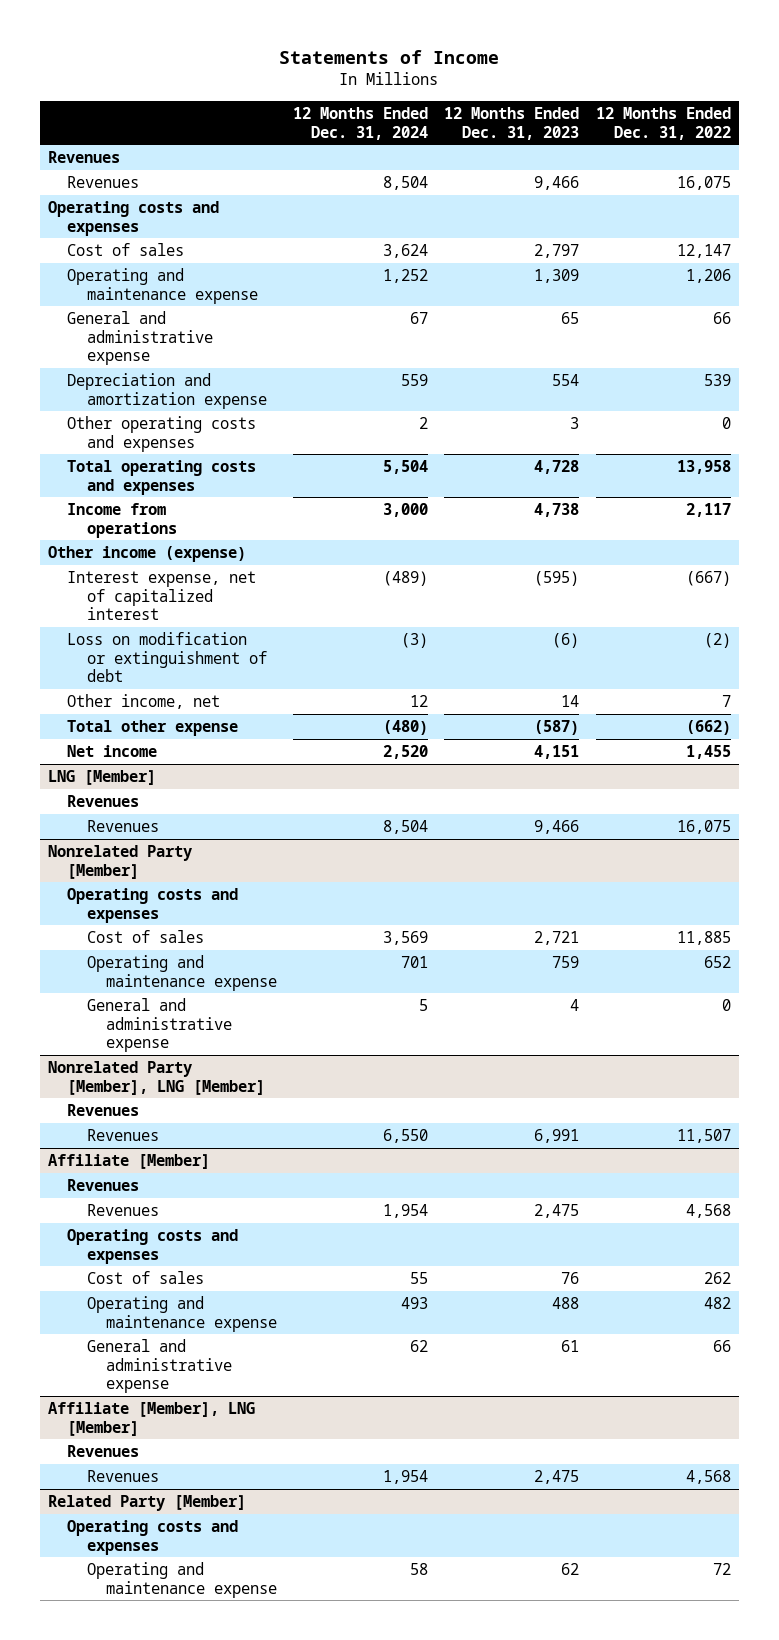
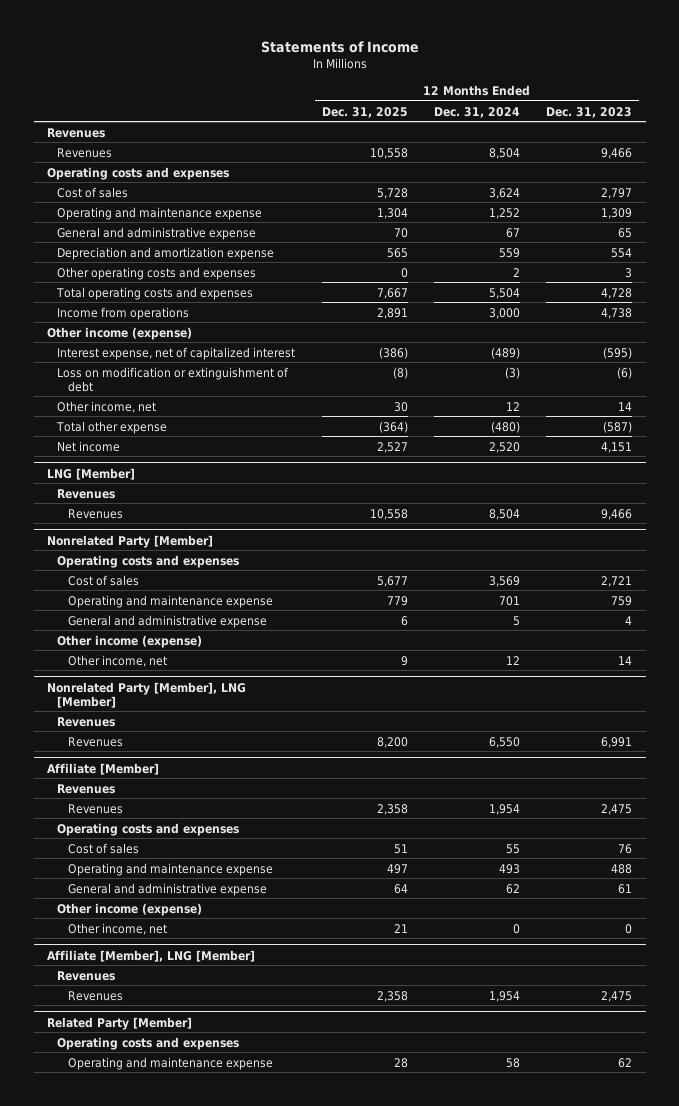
- | 12 Months Ended Dec. 31, 2024 | 12 Months Ended Dec. 31, 2023 | 12 Months Ended Dec. 31, 2022
+ | 12 Months Ended Dec. 31, 2025 | 12 Months Ended Dec. 31, 2024 | 12 Months Ended Dec. 31, 2023
@ Nonrelated Party [Member]
+ Other income (expense)
+ Other income, net | 9 | 12 | 14
@ Affiliate [Member]
+ Other income (expense)
+ Other income, net | 21 | 0 | 0

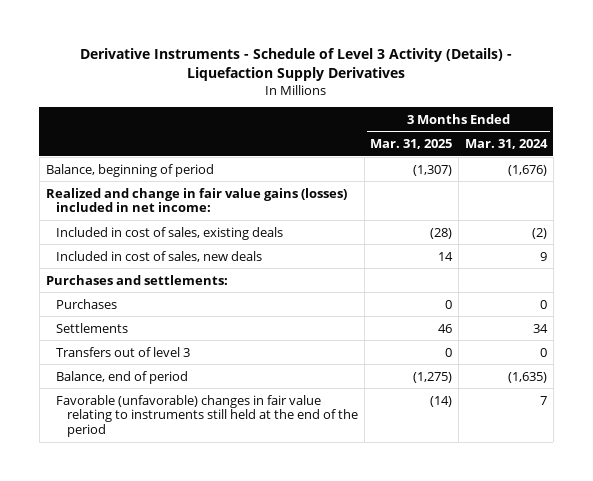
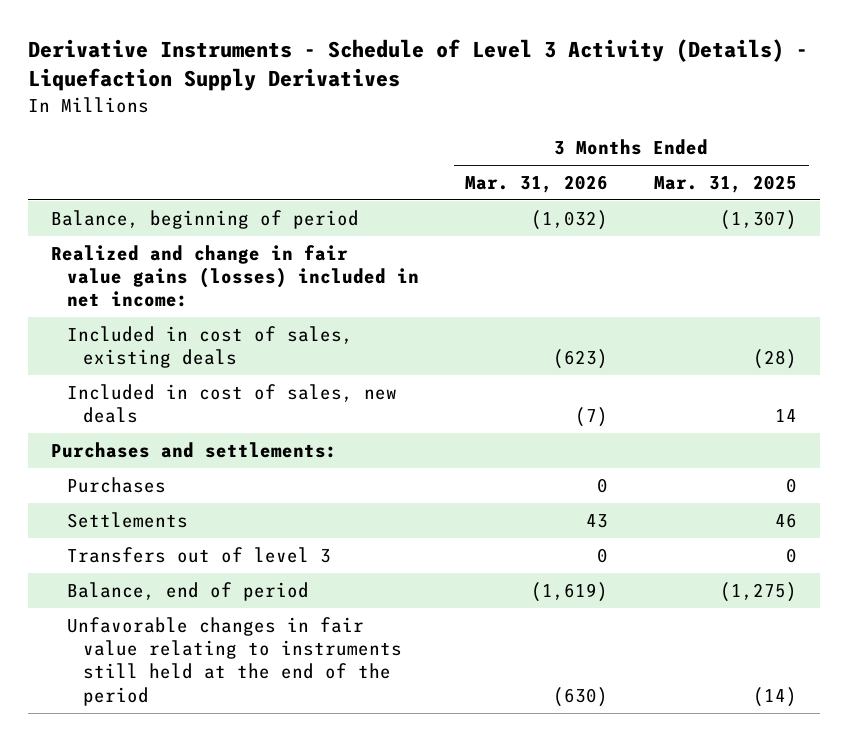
- | 3 Months Ended Mar. 31, 2025 | 3 Months Ended Mar. 31, 2024
+ | 3 Months Ended Mar. 31, 2026 | 3 Months Ended Mar. 31, 2025
- Favorable (unfavorable) changes in fair value relating to instruments still held at the end of the period | (14) | 7
+ Unfavorable changes in fair value relating to instruments still held at the end of the period | (630) | (14)

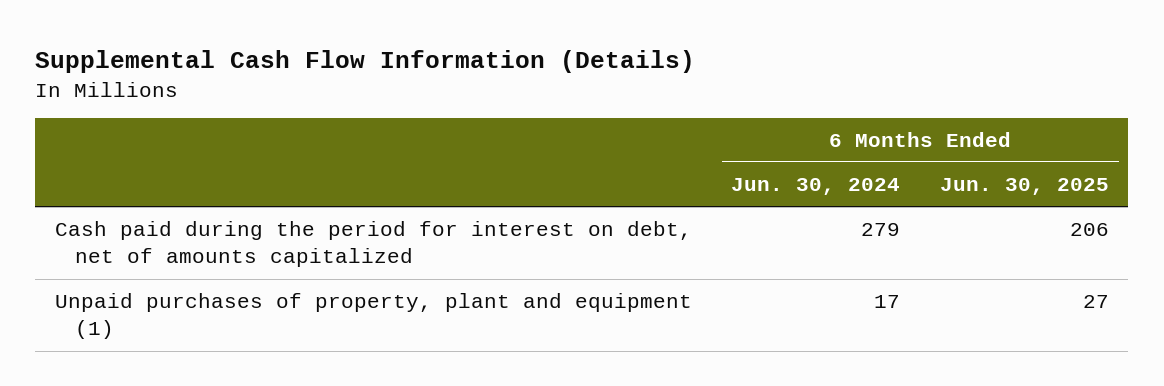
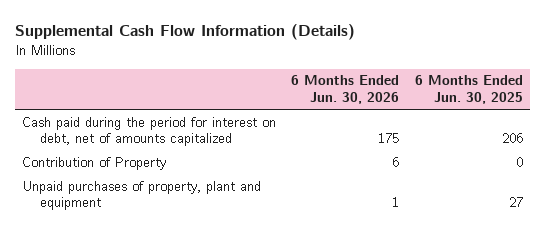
- | 6 Months Ended Jun. 30, 2024 | 6 Months Ended Jun. 30, 2025
+ | 6 Months Ended Jun. 30, 2026 | 6 Months Ended Jun. 30, 2025
- Unpaid purchases of property, plant and equipment (1) | 17 | 27
+ Contribution of Property | 6 | 0
+ Unpaid purchases of property, plant and equipment | 1 | 27

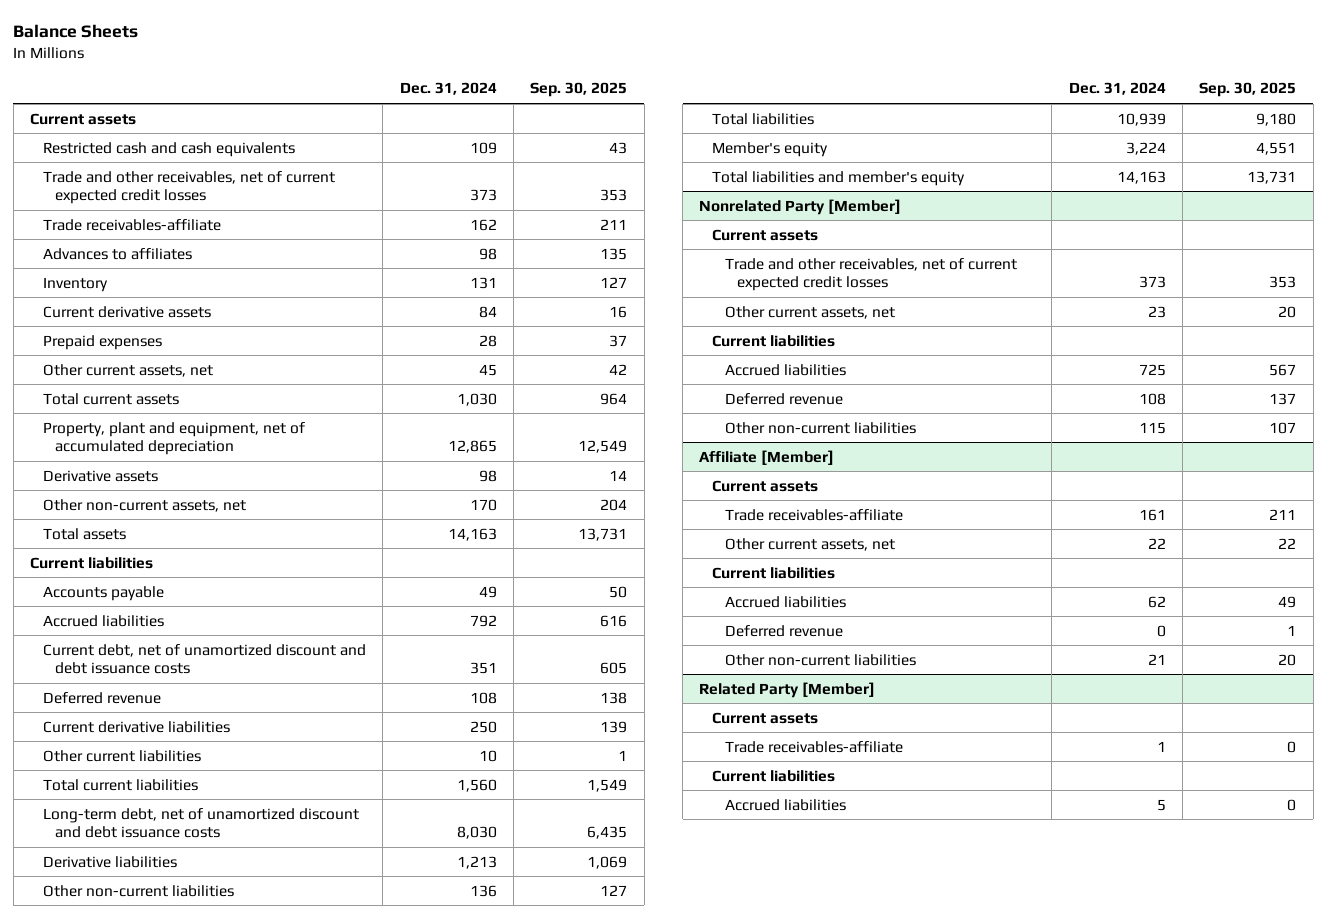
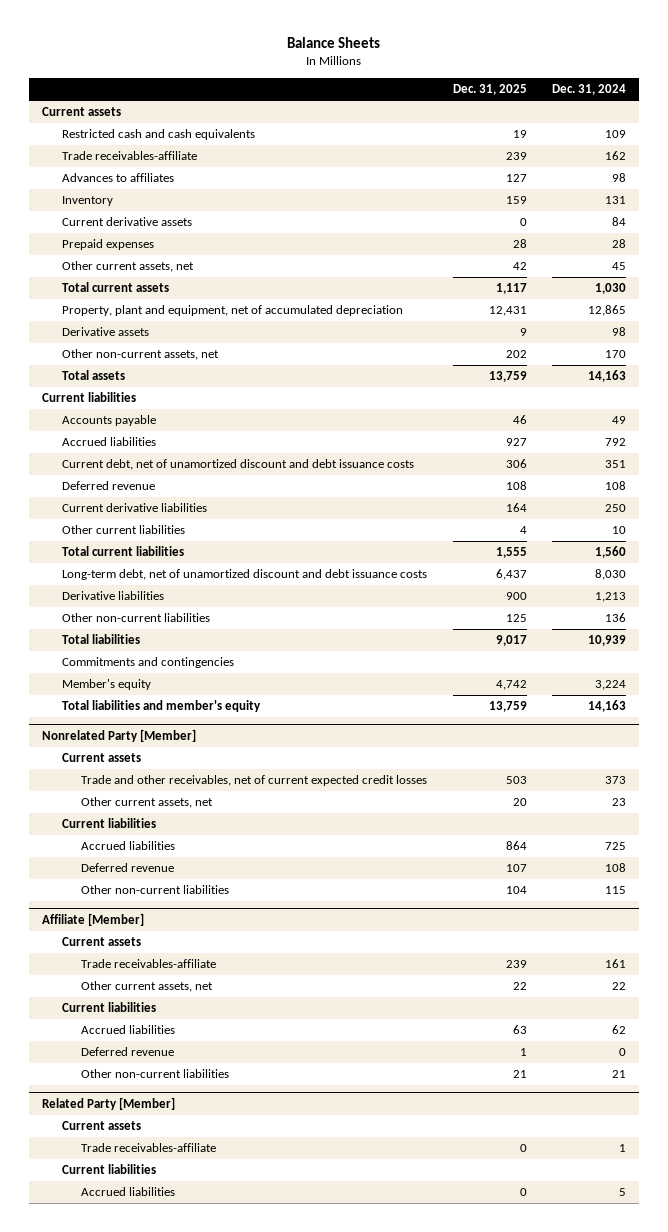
- | Dec. 31, 2024 | Sep. 30, 2025
+ | Dec. 31, 2025 | Dec. 31, 2024
- Trade and other receivables, net of current expected credit losses | 373 | 353
+ Commitments and contingencies

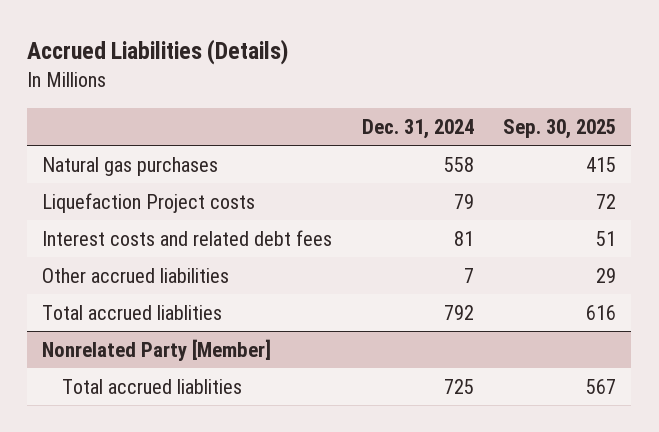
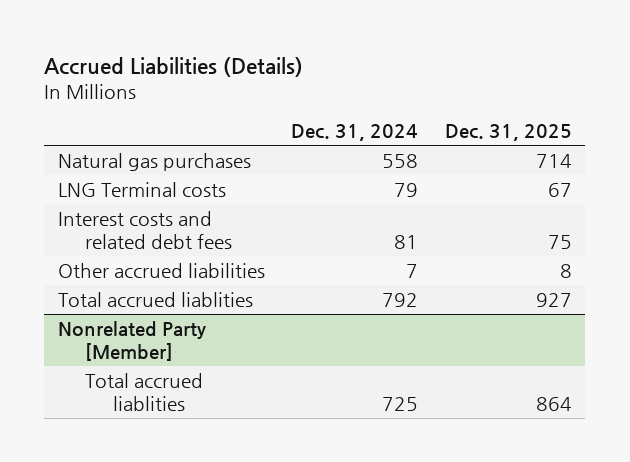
- | Dec. 31, 2024 | Sep. 30, 2025
+ | Dec. 31, 2024 | Dec. 31, 2025
- Liquefaction Project costs | 79 | 72
+ LNG Terminal costs | 79 | 67

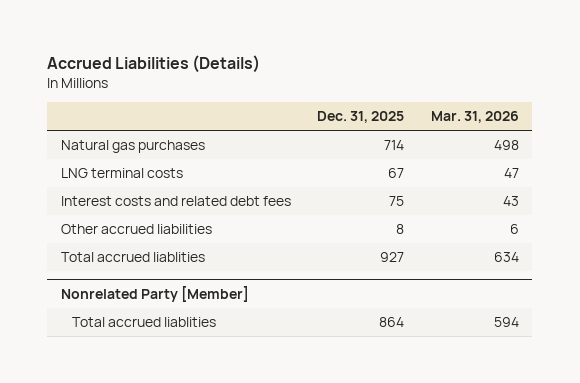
- | Dec. 31, 2024 | Dec. 31, 2025
+ | Dec. 31, 2025 | Mar. 31, 2026
- LNG Terminal costs | 79 | 67
+ LNG terminal costs | 67 | 47

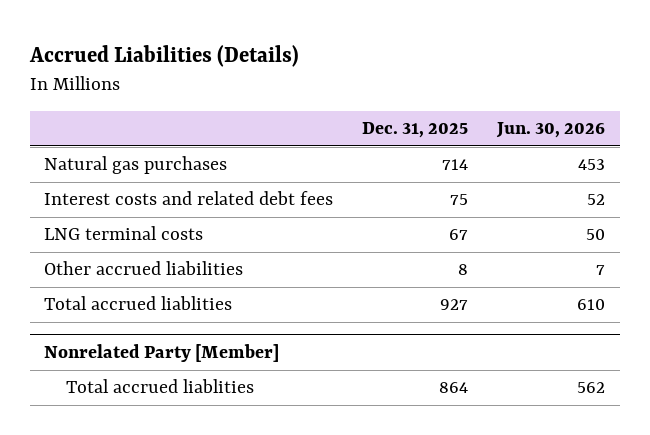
- | Dec. 31, 2025 | Mar. 31, 2026
+ | Dec. 31, 2025 | Jun. 30, 2026
moved down: LNG terminal costs | 67 | 50

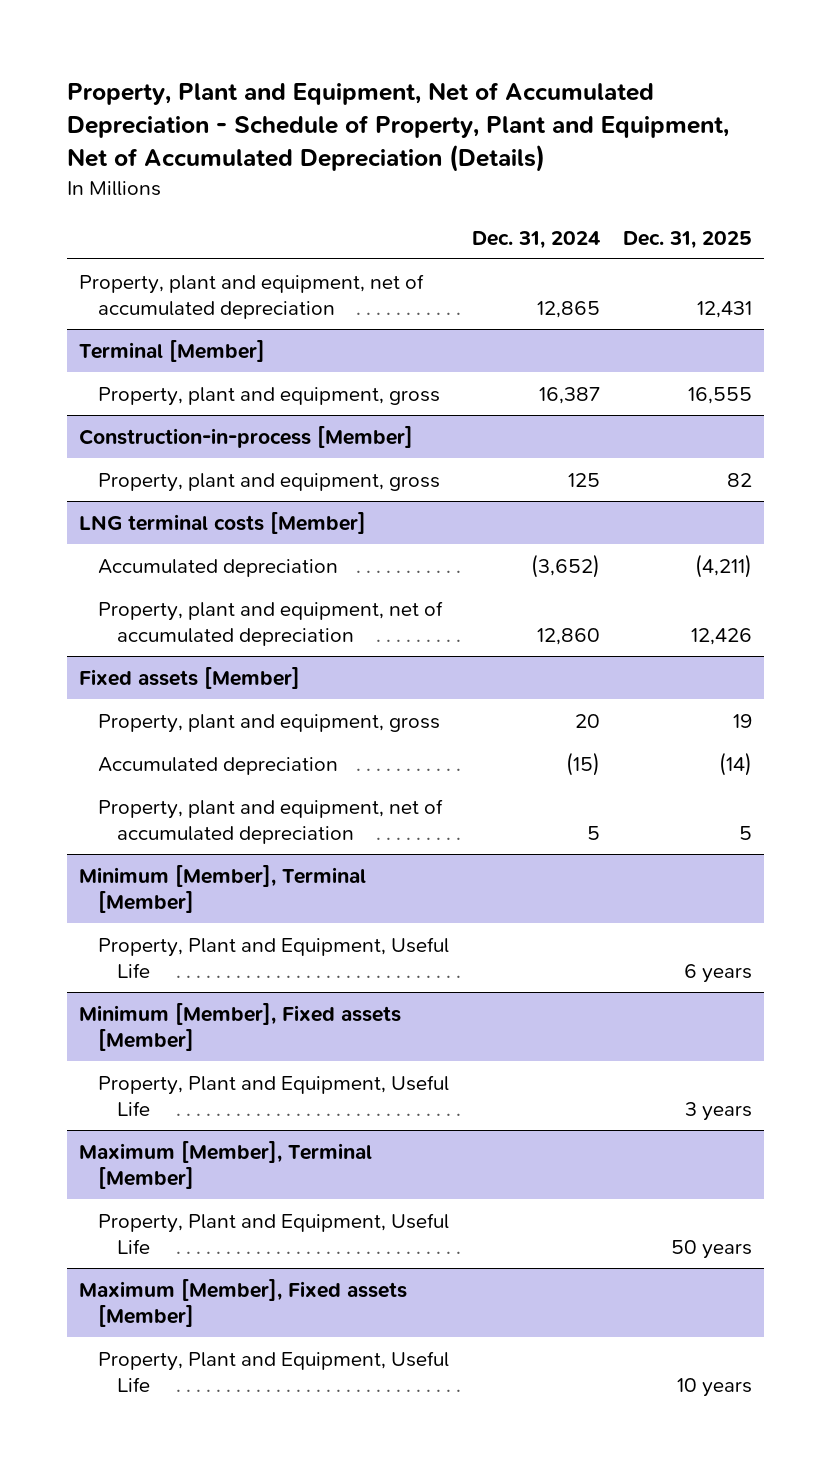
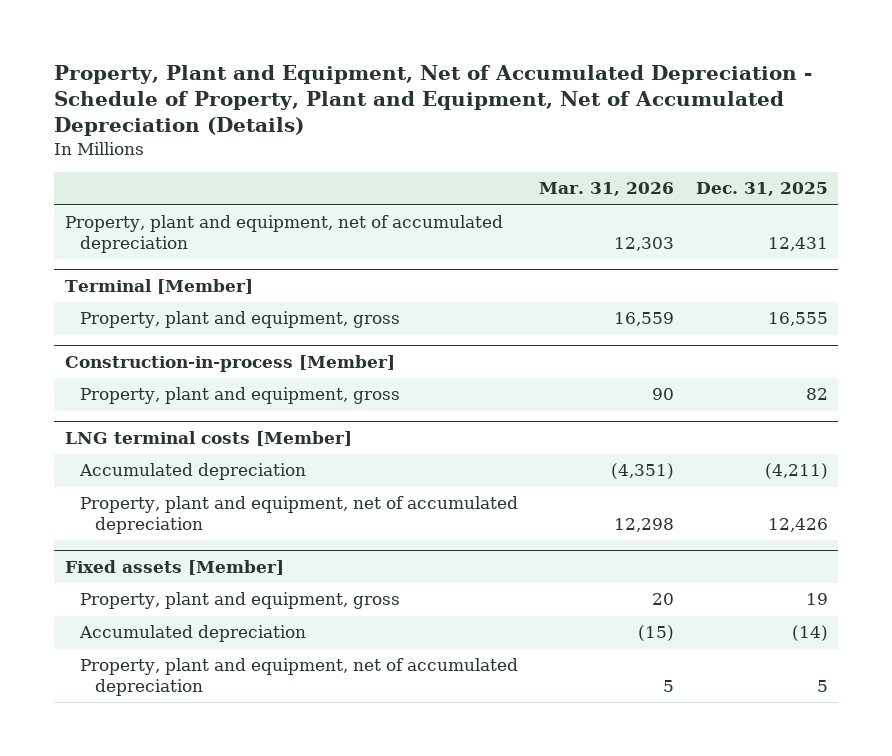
- | Dec. 31, 2024 | Dec. 31, 2025
+ | Mar. 31, 2026 | Dec. 31, 2025
- Minimum [Member], Terminal [Member]
- Property, Plant and Equipment, Useful Life | | 6 years
- Minimum [Member], Fixed assets [Member]
- Property, Plant and Equipment, Useful Life | | 3 years
- Maximum [Member], Terminal [Member]
- Property, Plant and Equipment, Useful Life | | 50 years
- Maximum [Member], Fixed assets [Member]
- Property, Plant and Equipment, Useful Life | | 10 years

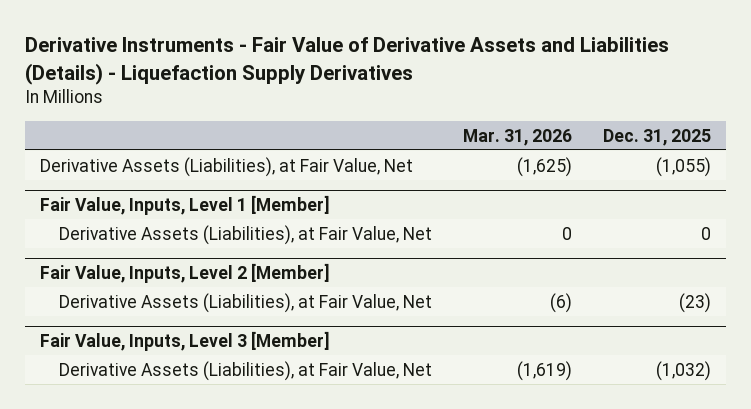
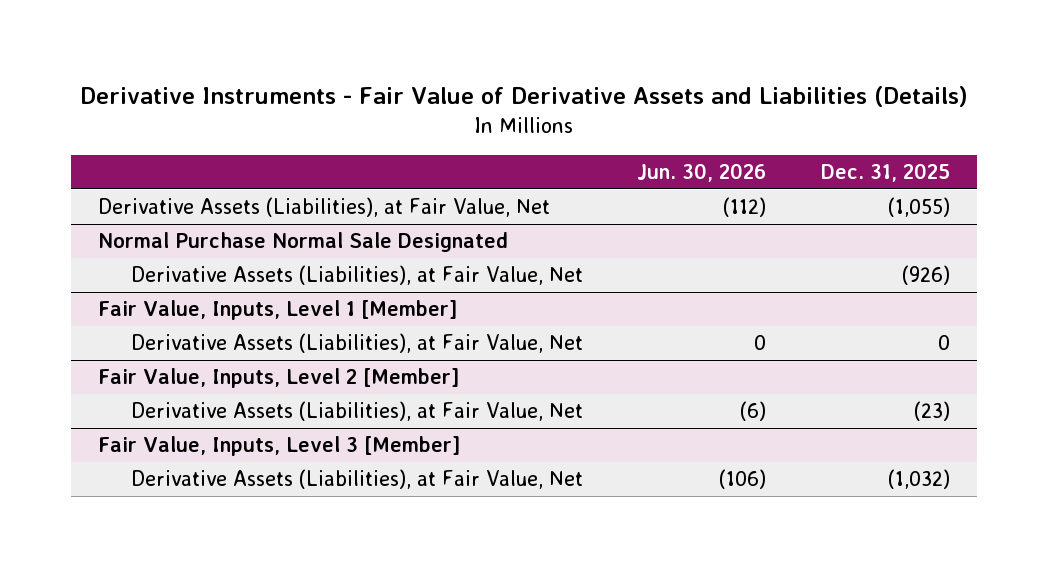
- Derivative Instruments - Fair Value of Derivative Assets and Liabilities (Details) - Liquefaction Supply Derivatives
+ Derivative Instruments - Fair Value of Derivative Assets and Liabilities (Details)
- | Mar. 31, 2026 | Dec. 31, 2025
+ | Jun. 30, 2026 | Dec. 31, 2025
+ Normal Purchase Normal Sale Designated
+ Derivative Assets (Liabilities), at Fair Value, Net | | (926)

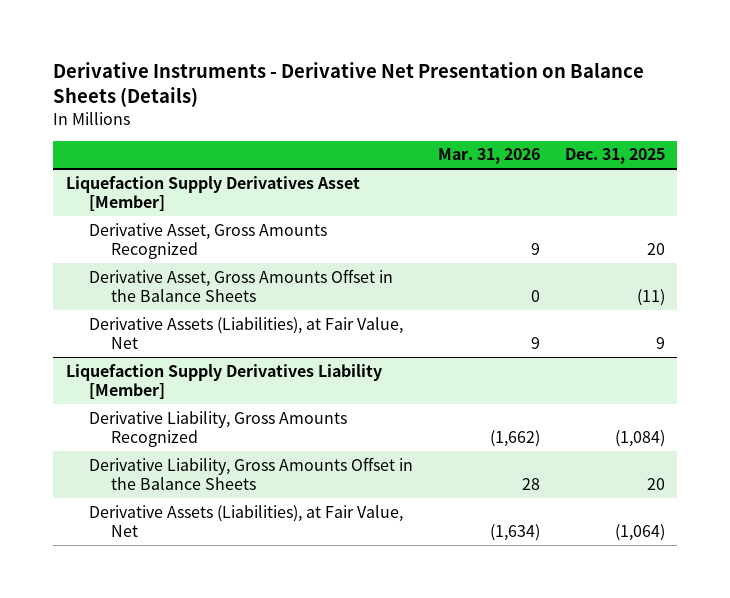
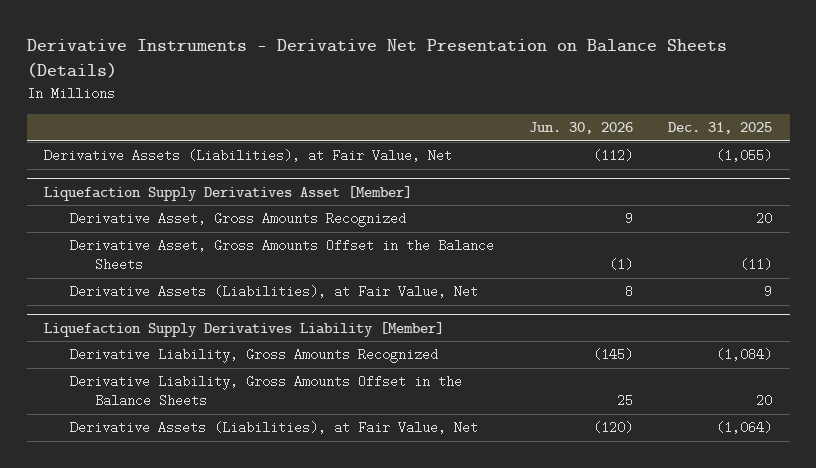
- | Mar. 31, 2026 | Dec. 31, 2025
+ | Jun. 30, 2026 | Dec. 31, 2025
+ Derivative Assets (Liabilities), at Fair Value, Net | (112) | (1,055)

